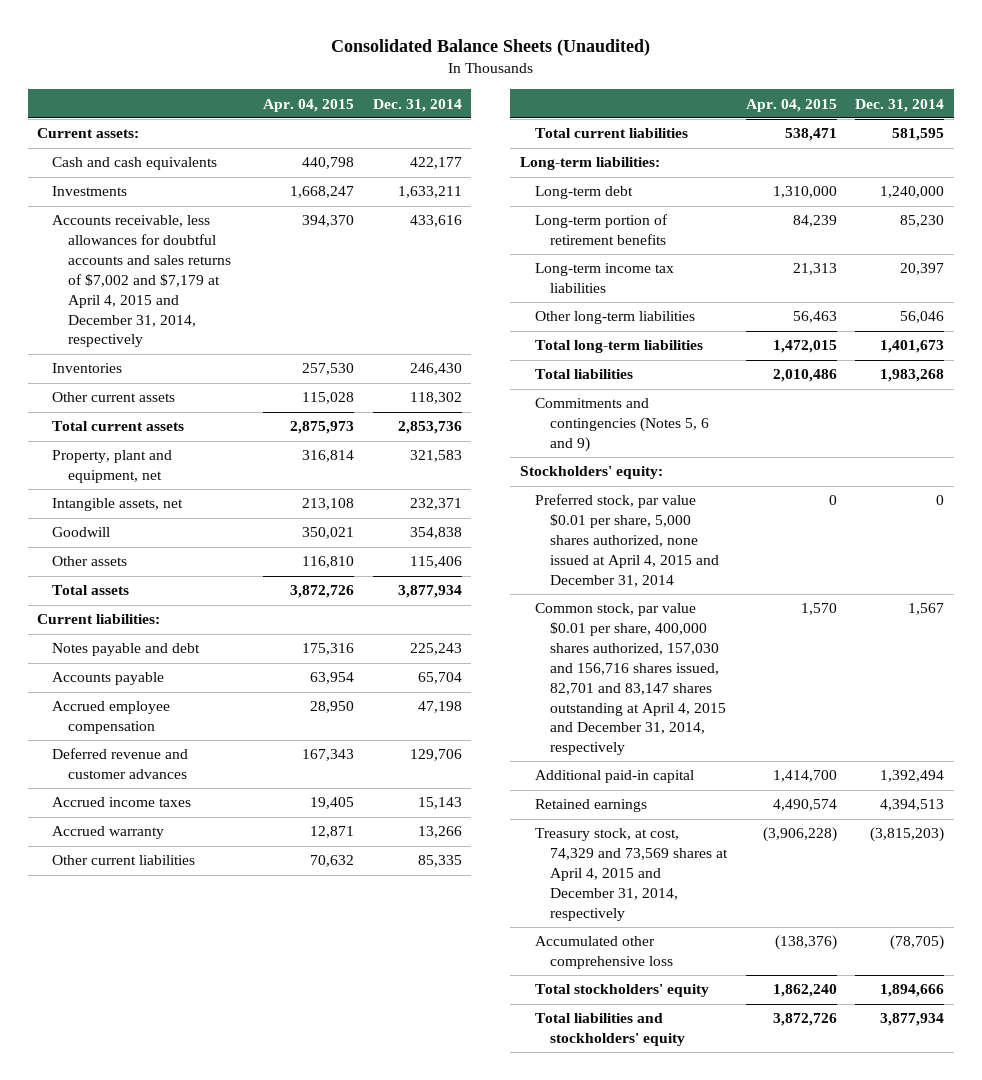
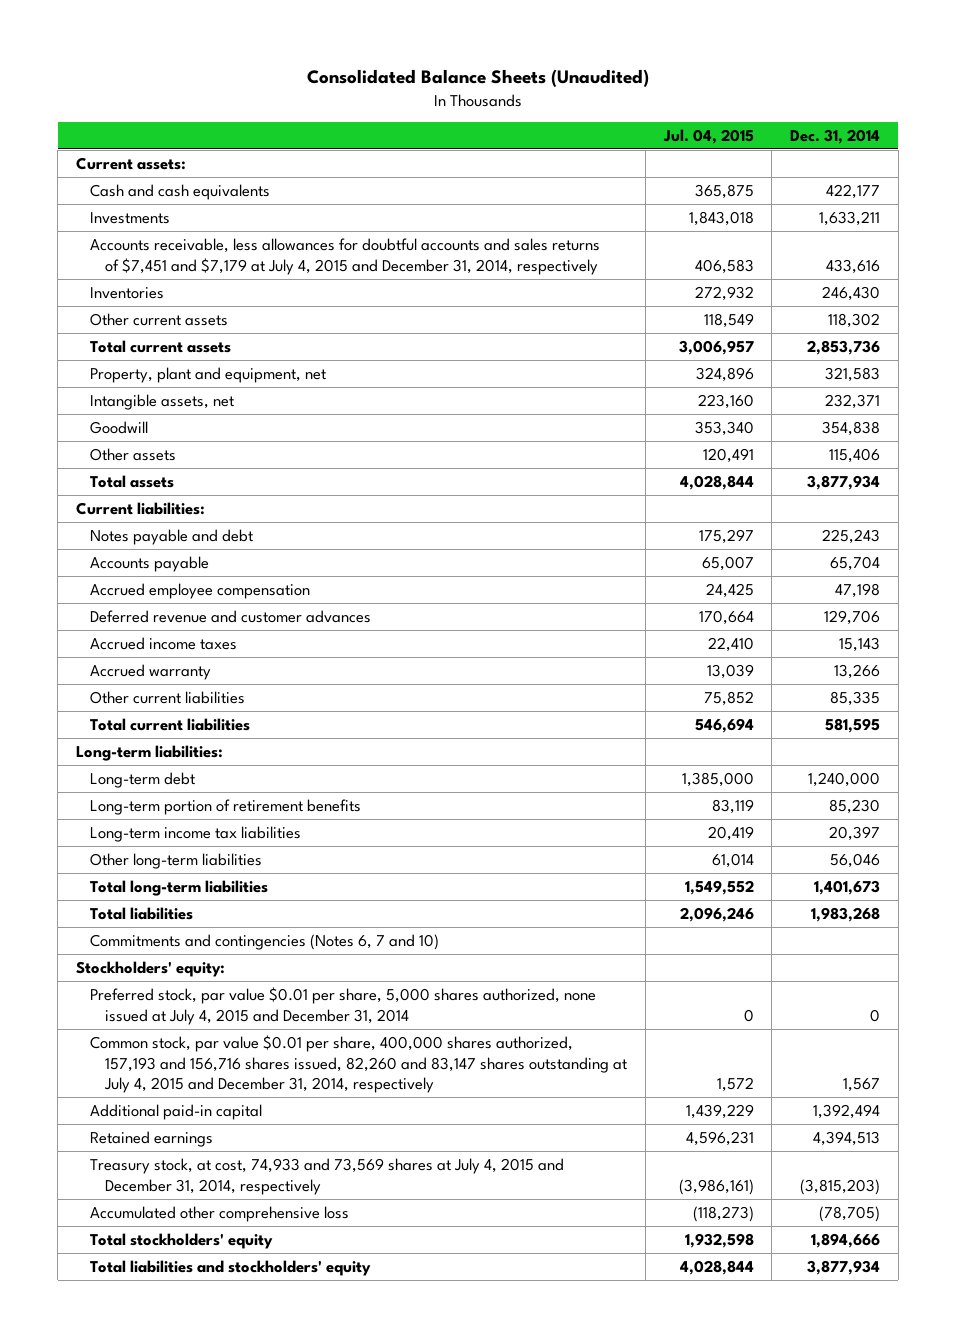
- | Apr. 04, 2015 | Dec. 31, 2014
+ | Jul. 04, 2015 | Dec. 31, 2014
- Accounts receivable, less allowances for doubtful accounts and sales returns of $7,002 and $7,179 at April 4, 2015 and December 31, 2014, respectively | 394,370 | 433,616
+ Accounts receivable, less allowances for doubtful accounts and sales returns of $7,451 and $7,179 at July 4, 2015 and December 31, 2014, respectively | 406,583 | 433,616
- Commitments and contingencies (Notes 5, 6 and 9)
+ Commitments and contingencies (Notes 6, 7 and 10)
- Preferred stock, par value $0.01 per share, 5,000 shares authorized, none issued at April 4, 2015 and December 31, 2014 | 0 | 0
- Common stock, par value $0.01 per share, 400,000 shares authorized, 157,030 and 156,716 shares issued, 82,701 and 83,147 shares outstanding at April 4, 2015 and December 31, 2014, respectively | 1,570 | 1,567
+ Preferred stock, par value $0.01 per share, 5,000 shares authorized, none issued at July 4, 2015 and December 31, 2014 | 0 | 0
+ Common stock, par value $0.01 per share, 400,000 shares authorized, 157,193 and 156,716 shares issued, 82,260 and 83,147 shares outstanding at July 4, 2015 and December 31, 2014, respectively | 1,572 | 1,567
- Treasury stock, at cost, 74,329 and 73,569 shares at April 4, 2015 and December 31, 2014, respectively | (3,906,228) | (3,815,203)
+ Treasury stock, at cost, 74,933 and 73,569 shares at July 4, 2015 and December 31, 2014, respectively | (3,986,161) | (3,815,203)

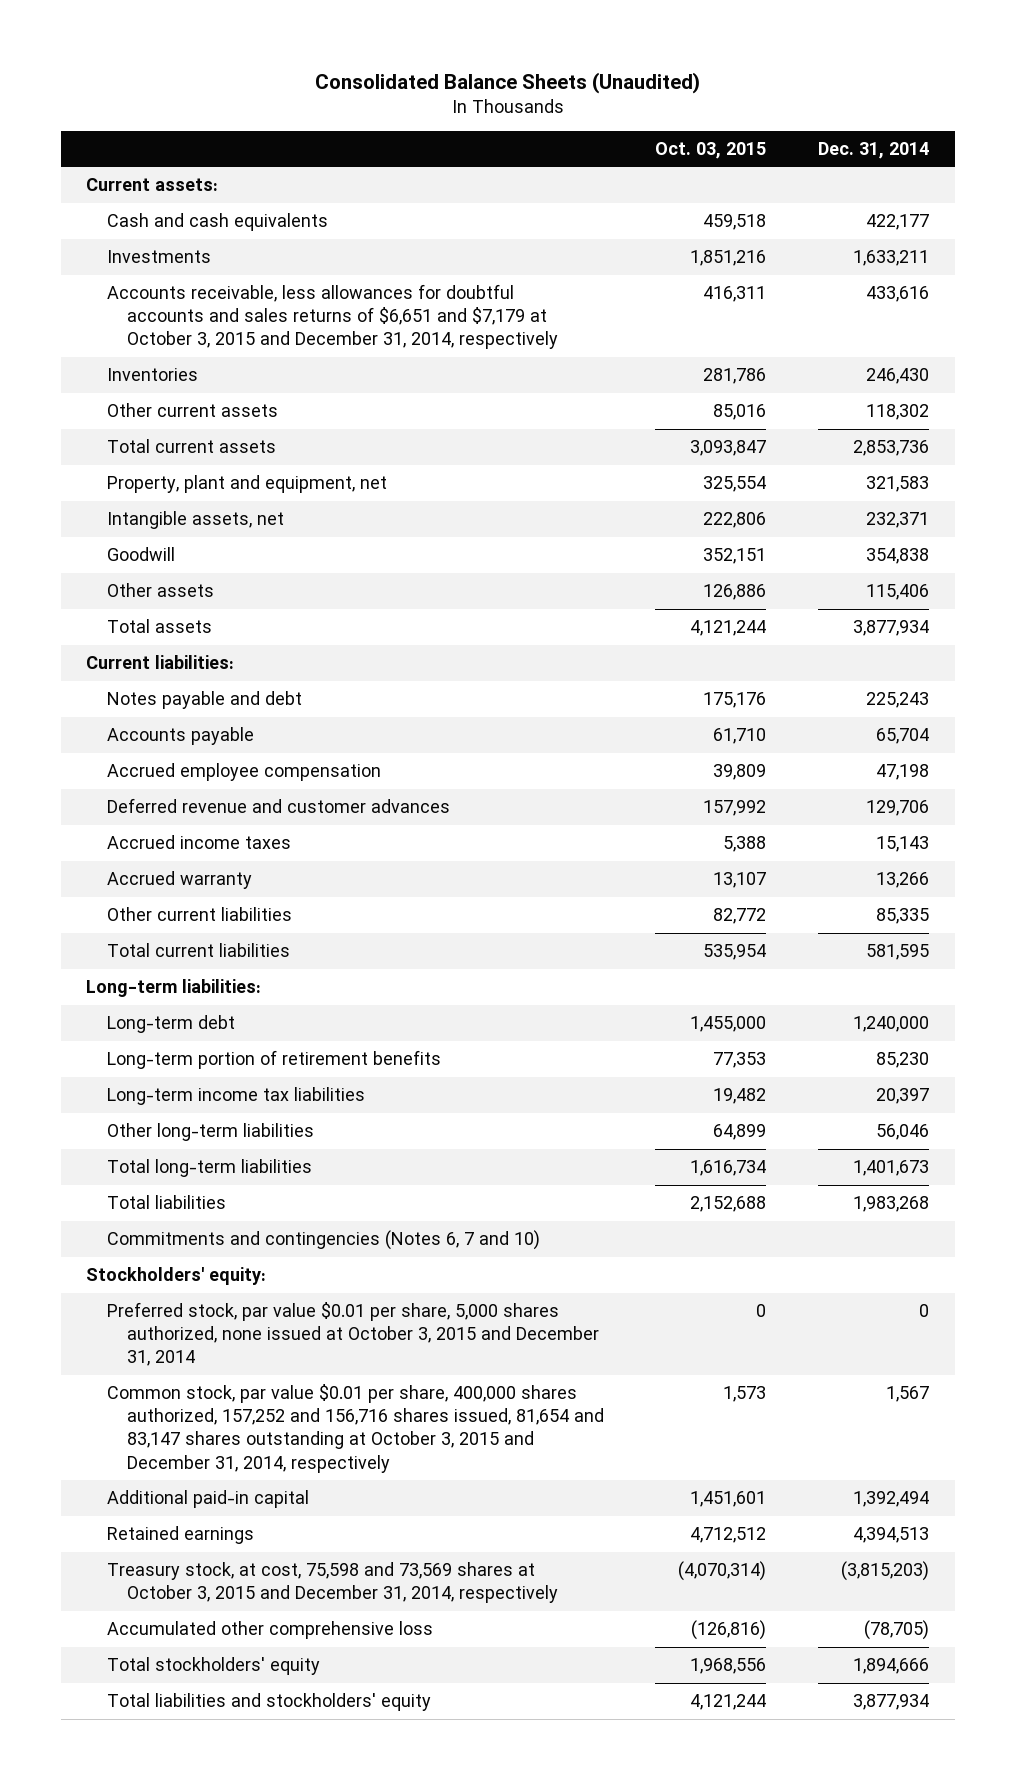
- | Jul. 04, 2015 | Dec. 31, 2014
+ | Oct. 03, 2015 | Dec. 31, 2014
- Accounts receivable, less allowances for doubtful accounts and sales returns of $7,451 and $7,179 at July 4, 2015 and December 31, 2014, respectively | 406,583 | 433,616
+ Accounts receivable, less allowances for doubtful accounts and sales returns of $6,651 and $7,179 at October 3, 2015 and December 31, 2014, respectively | 416,311 | 433,616
- Preferred stock, par value $0.01 per share, 5,000 shares authorized, none issued at July 4, 2015 and December 31, 2014 | 0 | 0
- Common stock, par value $0.01 per share, 400,000 shares authorized, 157,193 and 156,716 shares issued, 82,260 and 83,147 shares outstanding at July 4, 2015 and December 31, 2014, respectively | 1,572 | 1,567
+ Preferred stock, par value $0.01 per share, 5,000 shares authorized, none issued at October 3, 2015 and December 31, 2014 | 0 | 0
+ Common stock, par value $0.01 per share, 400,000 shares authorized, 157,252 and 156,716 shares issued, 81,654 and 83,147 shares outstanding at October 3, 2015 and December 31, 2014, respectively | 1,573 | 1,567
- Treasury stock, at cost, 74,933 and 73,569 shares at July 4, 2015 and December 31, 2014, respectively | (3,986,161) | (3,815,203)
+ Treasury stock, at cost, 75,598 and 73,569 shares at October 3, 2015 and December 31, 2014, respectively | (4,070,314) | (3,815,203)

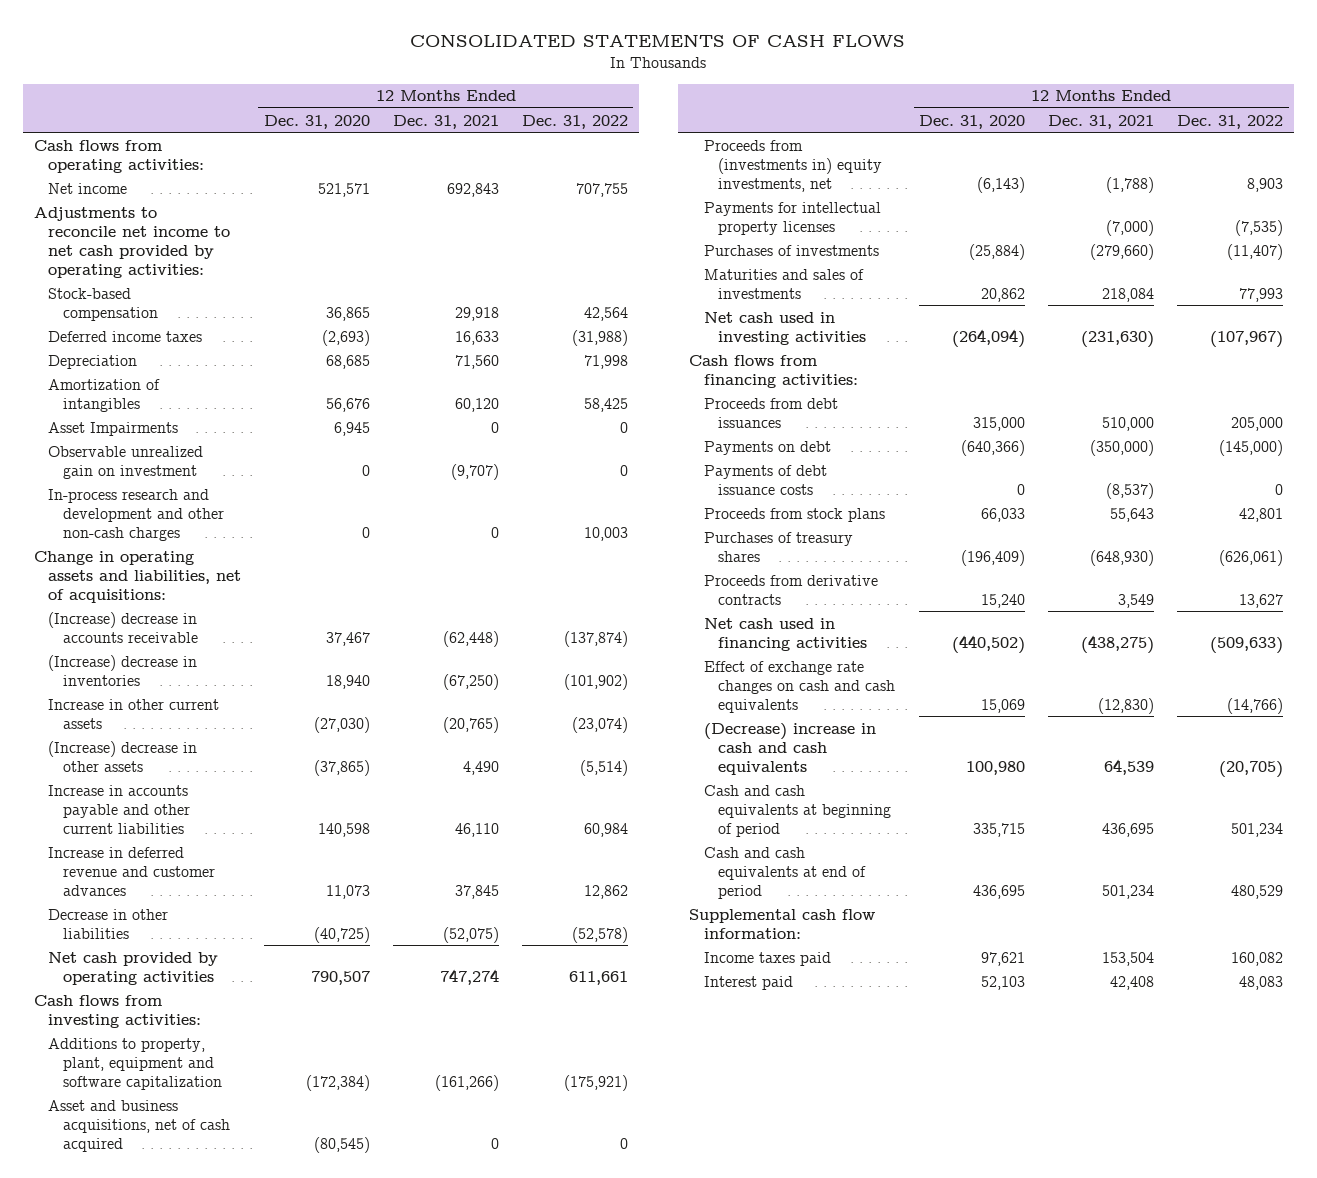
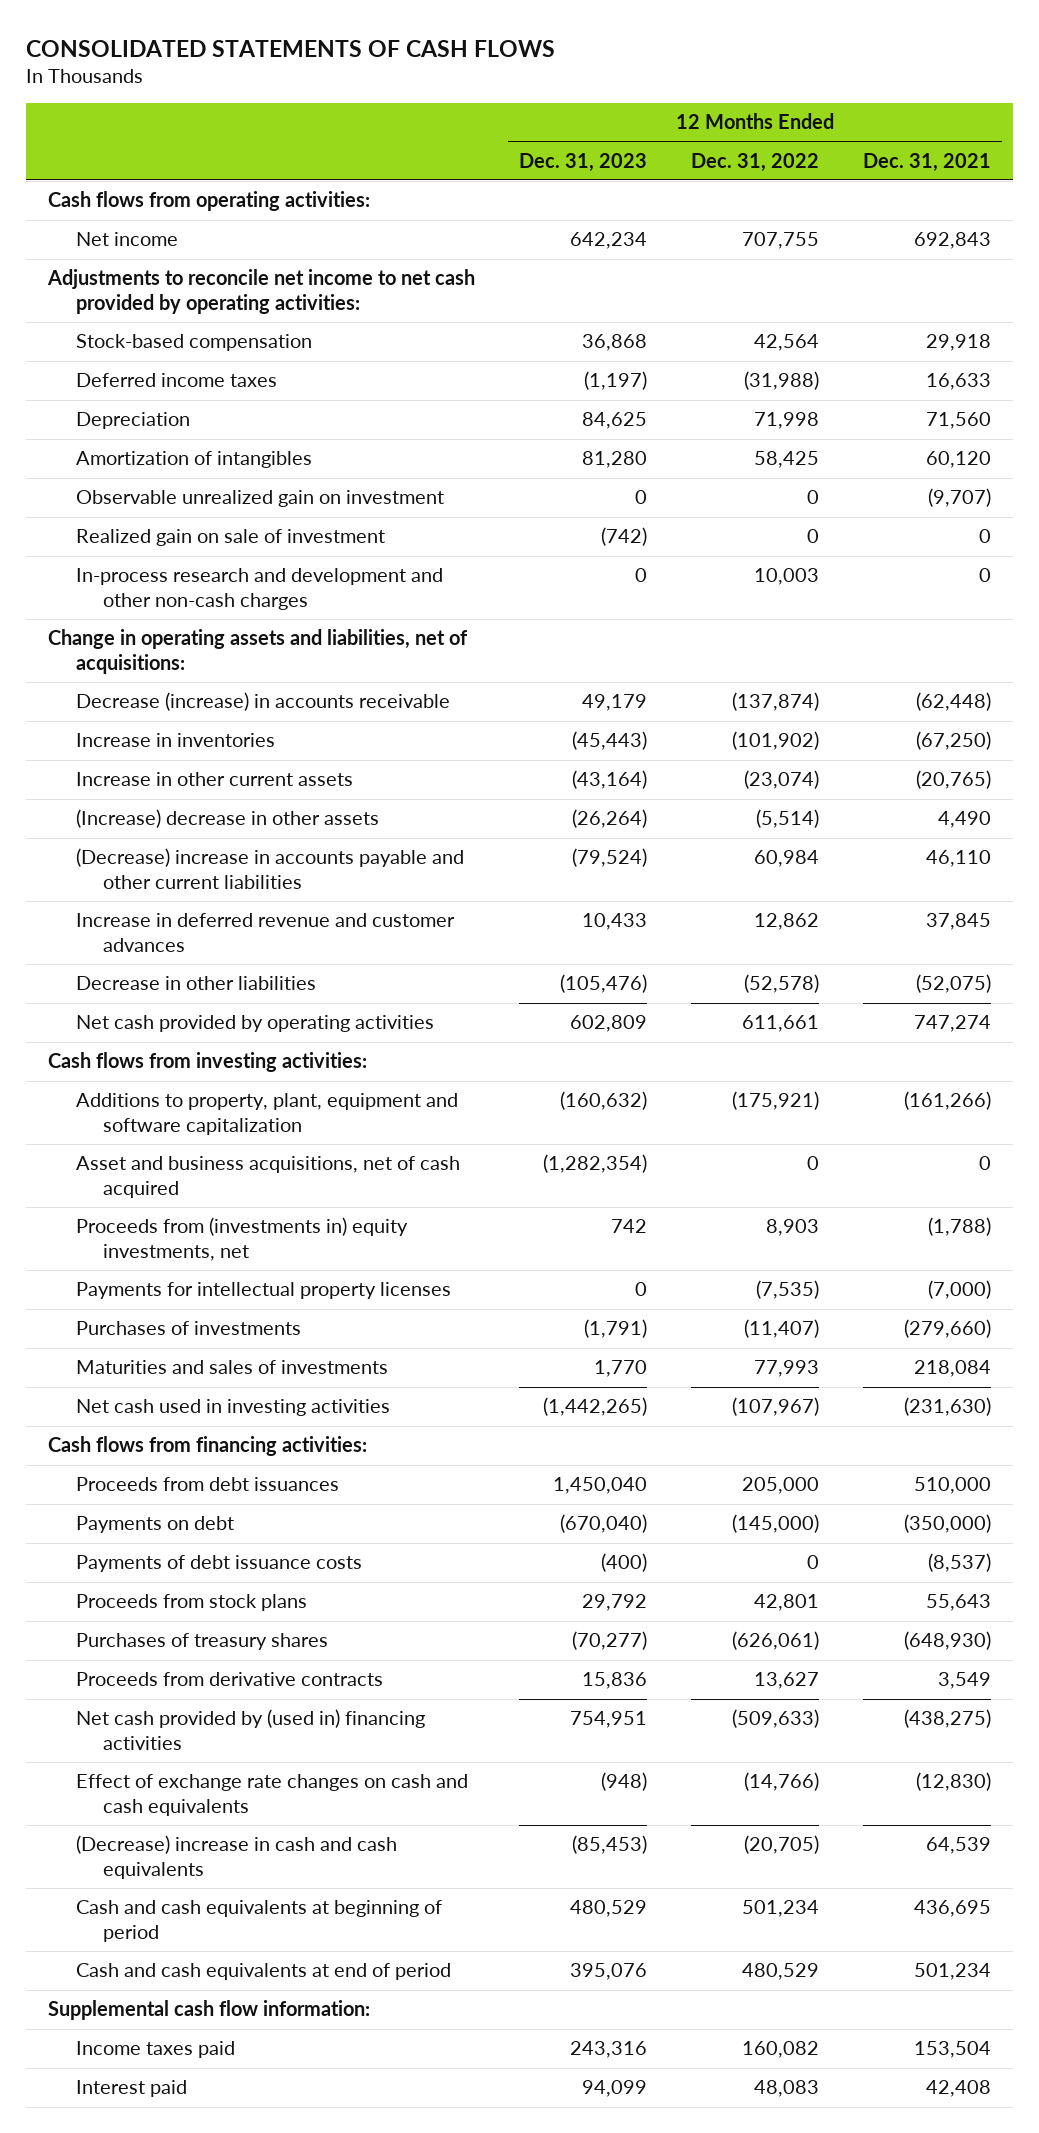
- | 12 Months Ended Dec. 31, 2020 | 12 Months Ended Dec. 31, 2021 | 12 Months Ended Dec. 31, 2022
+ | 12 Months Ended Dec. 31, 2023 | 12 Months Ended Dec. 31, 2022 | 12 Months Ended Dec. 31, 2021
- Asset Impairments | 6,945 | 0 | 0
+ Realized gain on sale of investment | (742) | 0 | 0
- (Increase) decrease in accounts receivable | 37,467 | (62,448) | (137,874)
- (Increase) decrease in inventories | 18,940 | (67,250) | (101,902)
+ Decrease (increase) in accounts receivable | 49,179 | (137,874) | (62,448)
+ Increase in inventories | (45,443) | (101,902) | (67,250)
- Increase in accounts payable and other current liabilities | 140,598 | 46,110 | 60,984
+ (Decrease) increase in accounts payable and other current liabilities | (79,524) | 60,984 | 46,110
- Net cash used in financing activities | (440,502) | (438,275) | (509,633)
+ Net cash provided by (used in) financing activities | 754,951 | (509,633) | (438,275)

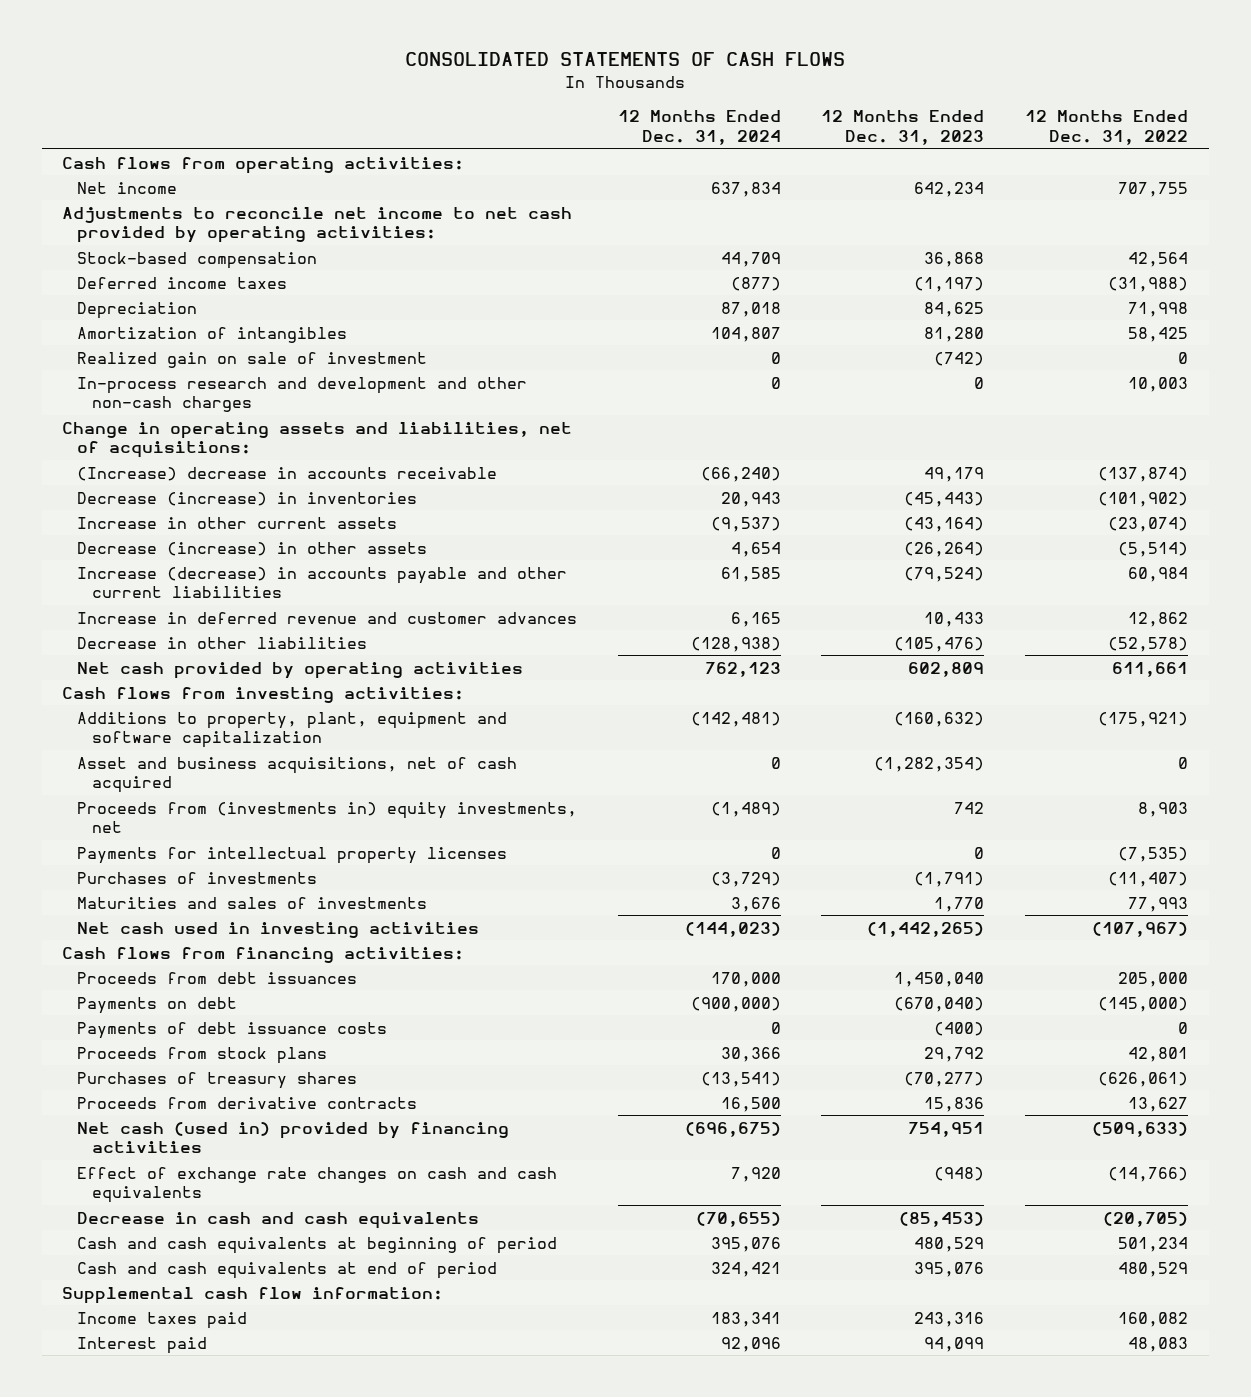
- | 12 Months Ended Dec. 31, 2023 | 12 Months Ended Dec. 31, 2022 | 12 Months Ended Dec. 31, 2021
+ | 12 Months Ended Dec. 31, 2024 | 12 Months Ended Dec. 31, 2023 | 12 Months Ended Dec. 31, 2022
- Observable unrealized gain on investment | 0 | 0 | (9,707)
- Decrease (increase) in accounts receivable | 49,179 | (137,874) | (62,448)
- Increase in inventories | (45,443) | (101,902) | (67,250)
+ (Increase) decrease in accounts receivable | (66,240) | 49,179 | (137,874)
+ Decrease (increase) in inventories | 20,943 | (45,443) | (101,902)
- (Increase) decrease in other assets | (26,264) | (5,514) | 4,490
- (Decrease) increase in accounts payable and other current liabilities | (79,524) | 60,984 | 46,110
+ Decrease (increase) in other assets | 4,654 | (26,264) | (5,514)
+ Increase (decrease) in accounts payable and other current liabilities | 61,585 | (79,524) | 60,984
- Net cash provided by (used in) financing activities | 754,951 | (509,633) | (438,275)
+ Net cash (used in) provided by financing activities | (696,675) | 754,951 | (509,633)
- (Decrease) increase in cash and cash equivalents | (85,453) | (20,705) | 64,539
+ Decrease in cash and cash equivalents | (70,655) | (85,453) | (20,705)

